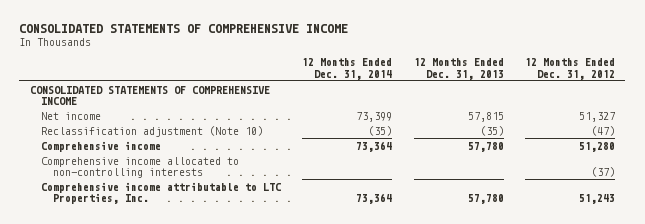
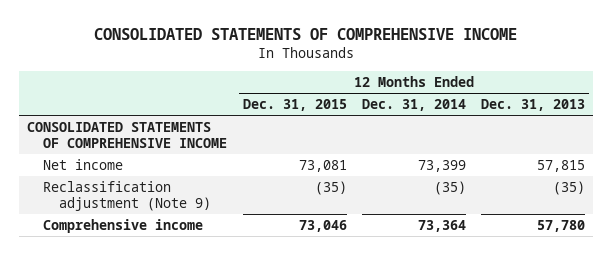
- | 12 Months Ended Dec. 31, 2014 | 12 Months Ended Dec. 31, 2013 | 12 Months Ended Dec. 31, 2012
+ | 12 Months Ended Dec. 31, 2015 | 12 Months Ended Dec. 31, 2014 | 12 Months Ended Dec. 31, 2013
- Reclassification adjustment (Note 10) | (35) | (35) | (47)
+ Reclassification adjustment (Note 9) | (35) | (35) | (35)
- Comprehensive income allocated to non-controlling interests | | | (37)
- Comprehensive income attributable to LTC Properties, Inc. | 73,364 | 57,780 | 51,243

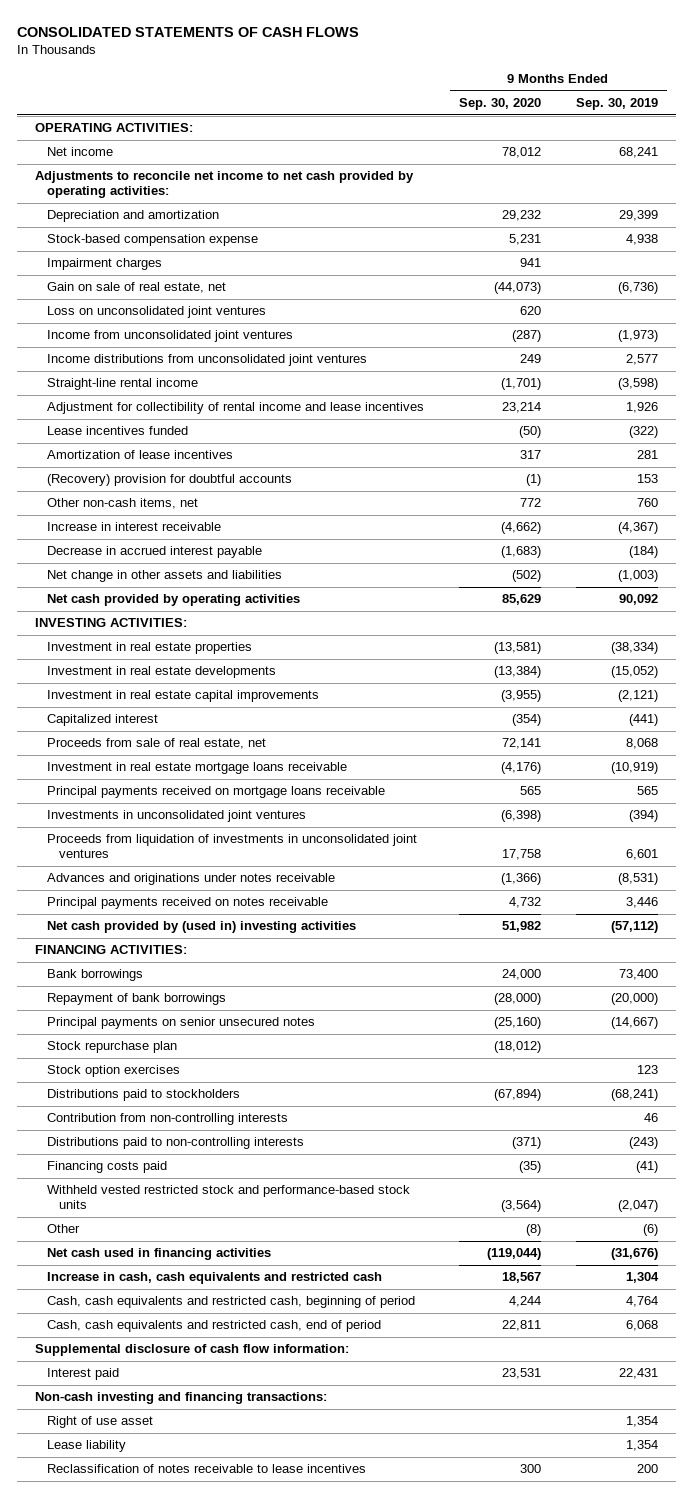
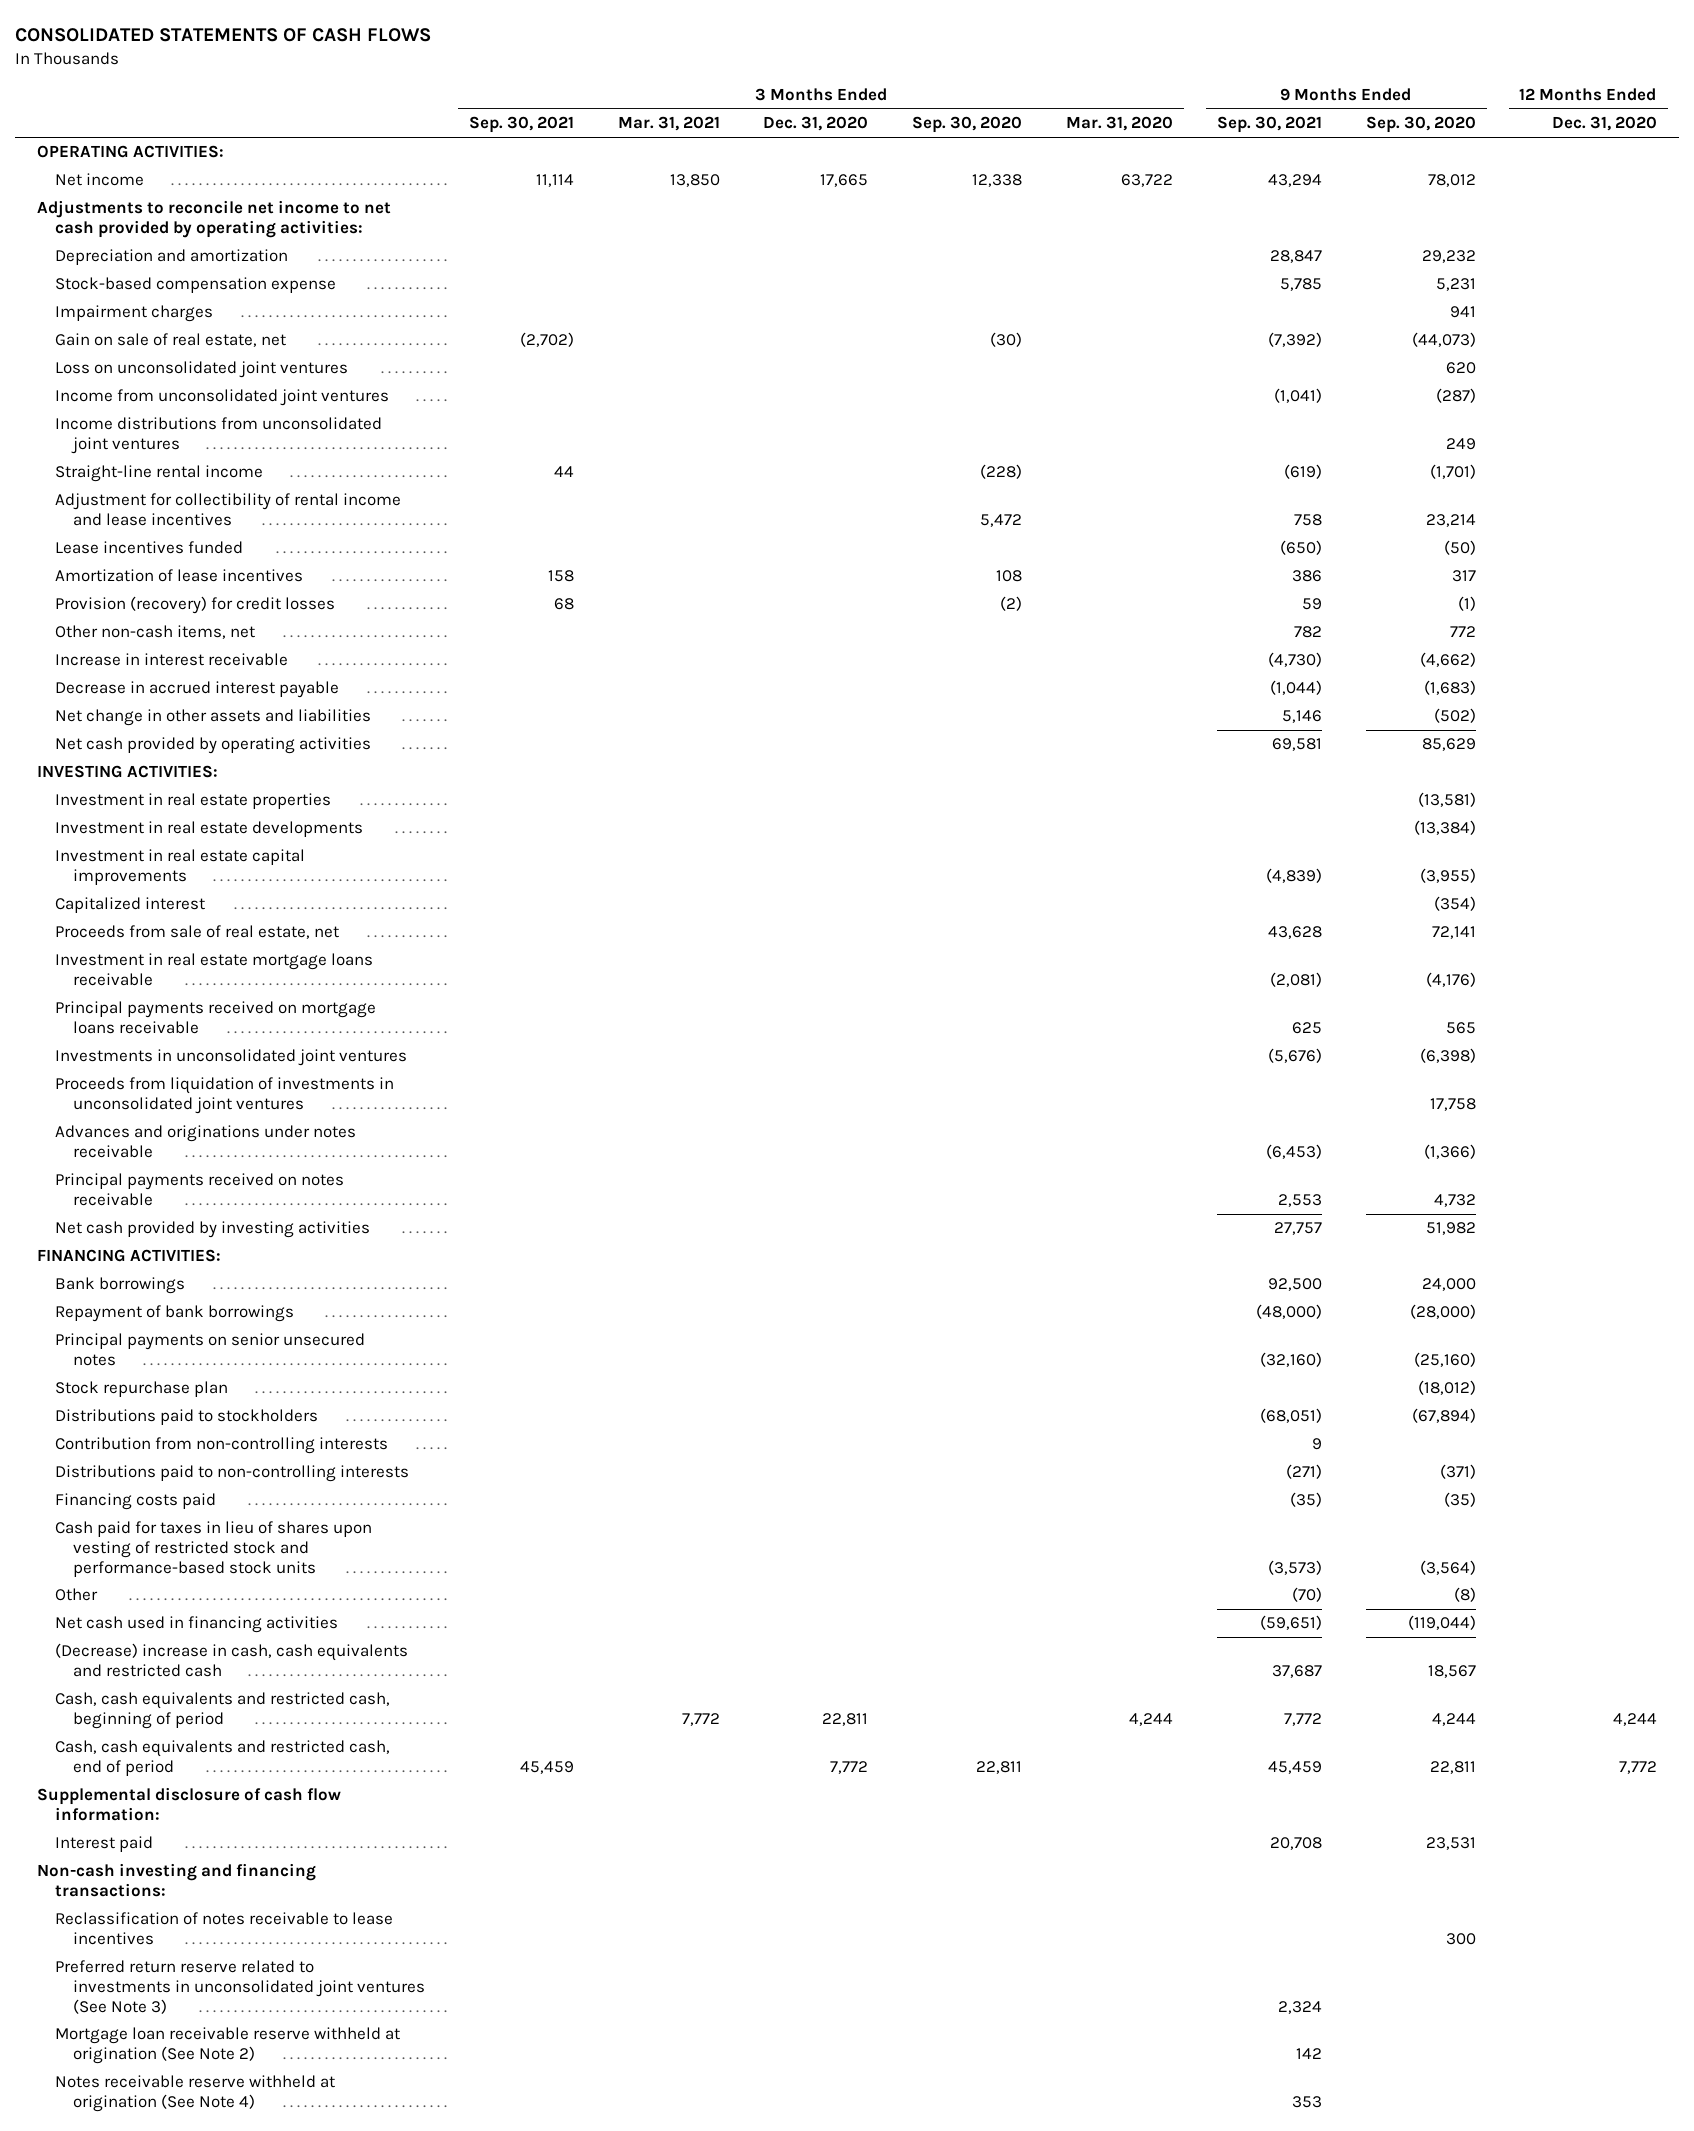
- | 9 Months Ended Sep. 30, 2020 | 9 Months Ended Sep. 30, 2019
+ | 3 Months Ended Sep. 30, 2021 | 3 Months Ended Mar. 31, 2021 | 3 Months Ended Dec. 31, 2020 | 3 Months Ended Sep. 30, 2020 | 3 Months Ended Mar. 31, 2020 | 9 Months Ended Sep. 30, 2021 | 9 Months Ended Sep. 30, 2020 | 12 Months Ended Dec. 31, 2020
- (Recovery) provision for doubtful accounts | (1) | 153
+ Provision (recovery) for credit losses | 68 | | | (2) | | 59 | (1) |
- Net cash provided by (used in) investing activities | 51,982 | (57,112)
+ Net cash provided by investing activities | | | | | | 27,757 | 51,982 |
- Stock option exercises | | 123
- Withheld vested restricted stock and performance-based stock units | (3,564) | (2,047)
+ Cash paid for taxes in lieu of shares upon vesting of restricted stock and performance-based stock units | | | | | | (3,573) | (3,564) |
- Increase in cash, cash equivalents and restricted cash | 18,567 | 1,304
+ (Decrease) increase in cash, cash equivalents and restricted cash | | | | | | 37,687 | 18,567 |
- Right of use asset | | 1,354
- Lease liability | | 1,354
+ Preferred return reserve related to investments in unconsolidated joint ventures (See Note 3) | | | | | | 2,324 | |
+ Mortgage loan receivable reserve withheld at origination (See Note 2) | | | | | | 142 | |
+ Notes receivable reserve withheld at origination (See Note 4) | | | | | | 353 | |

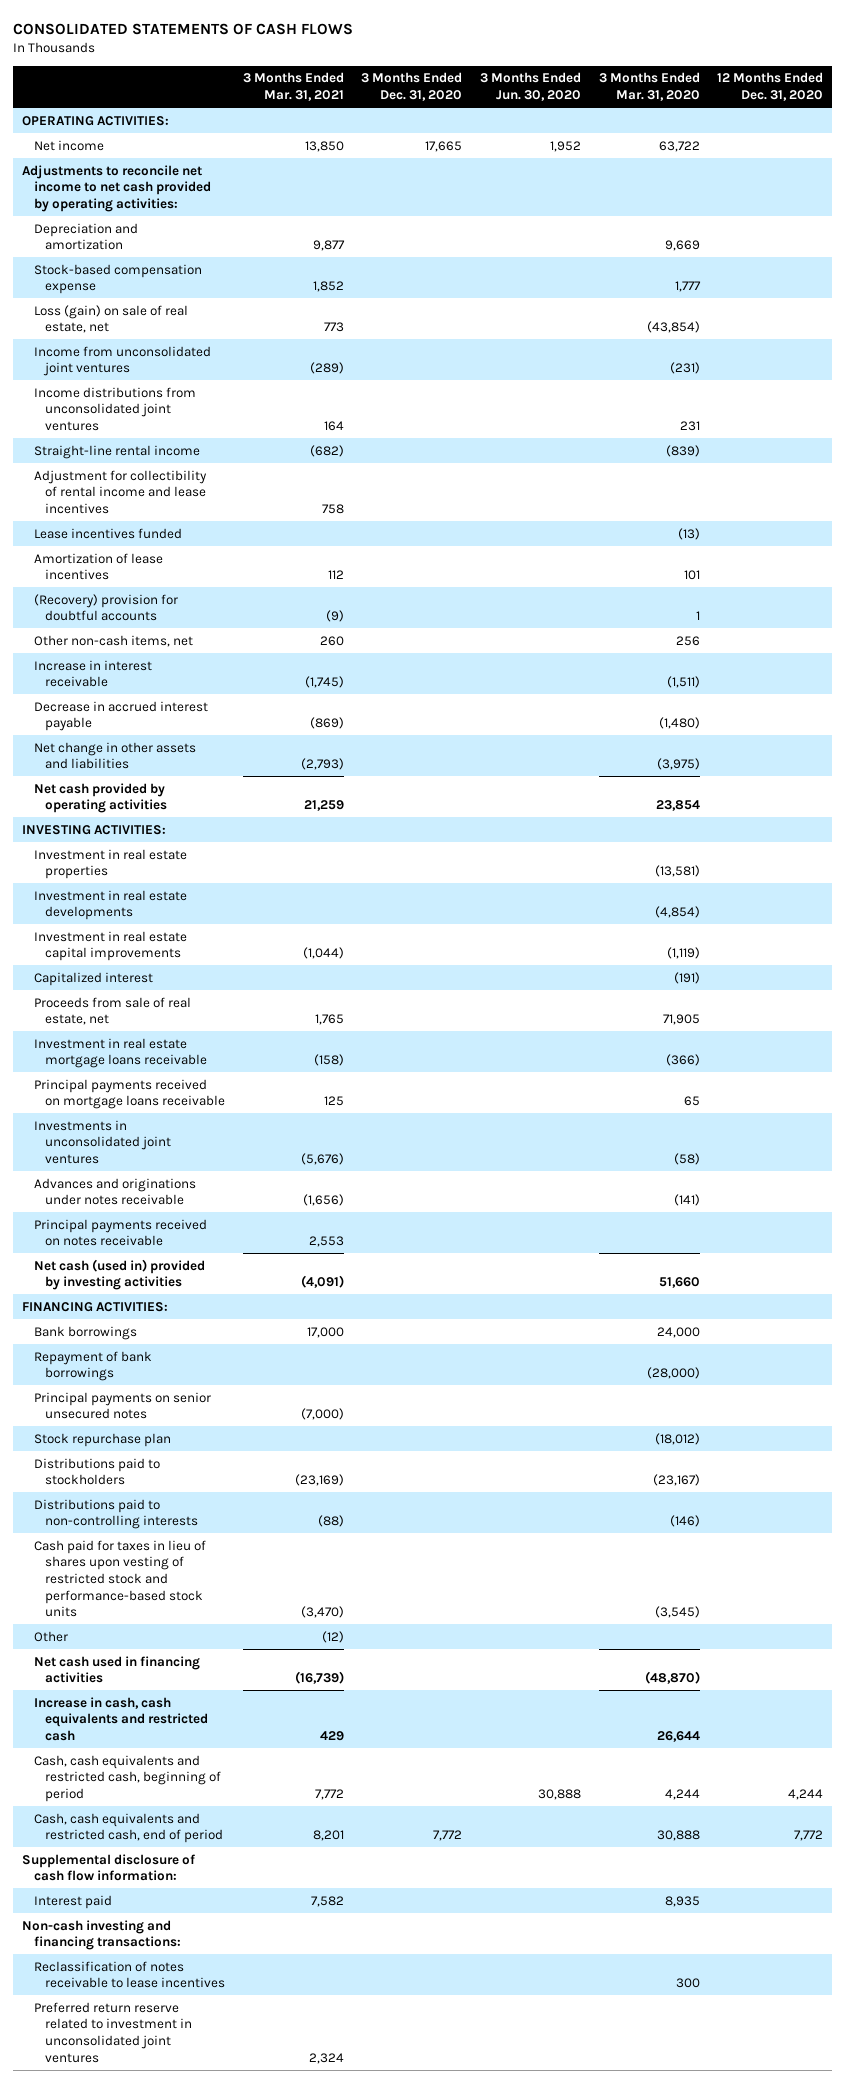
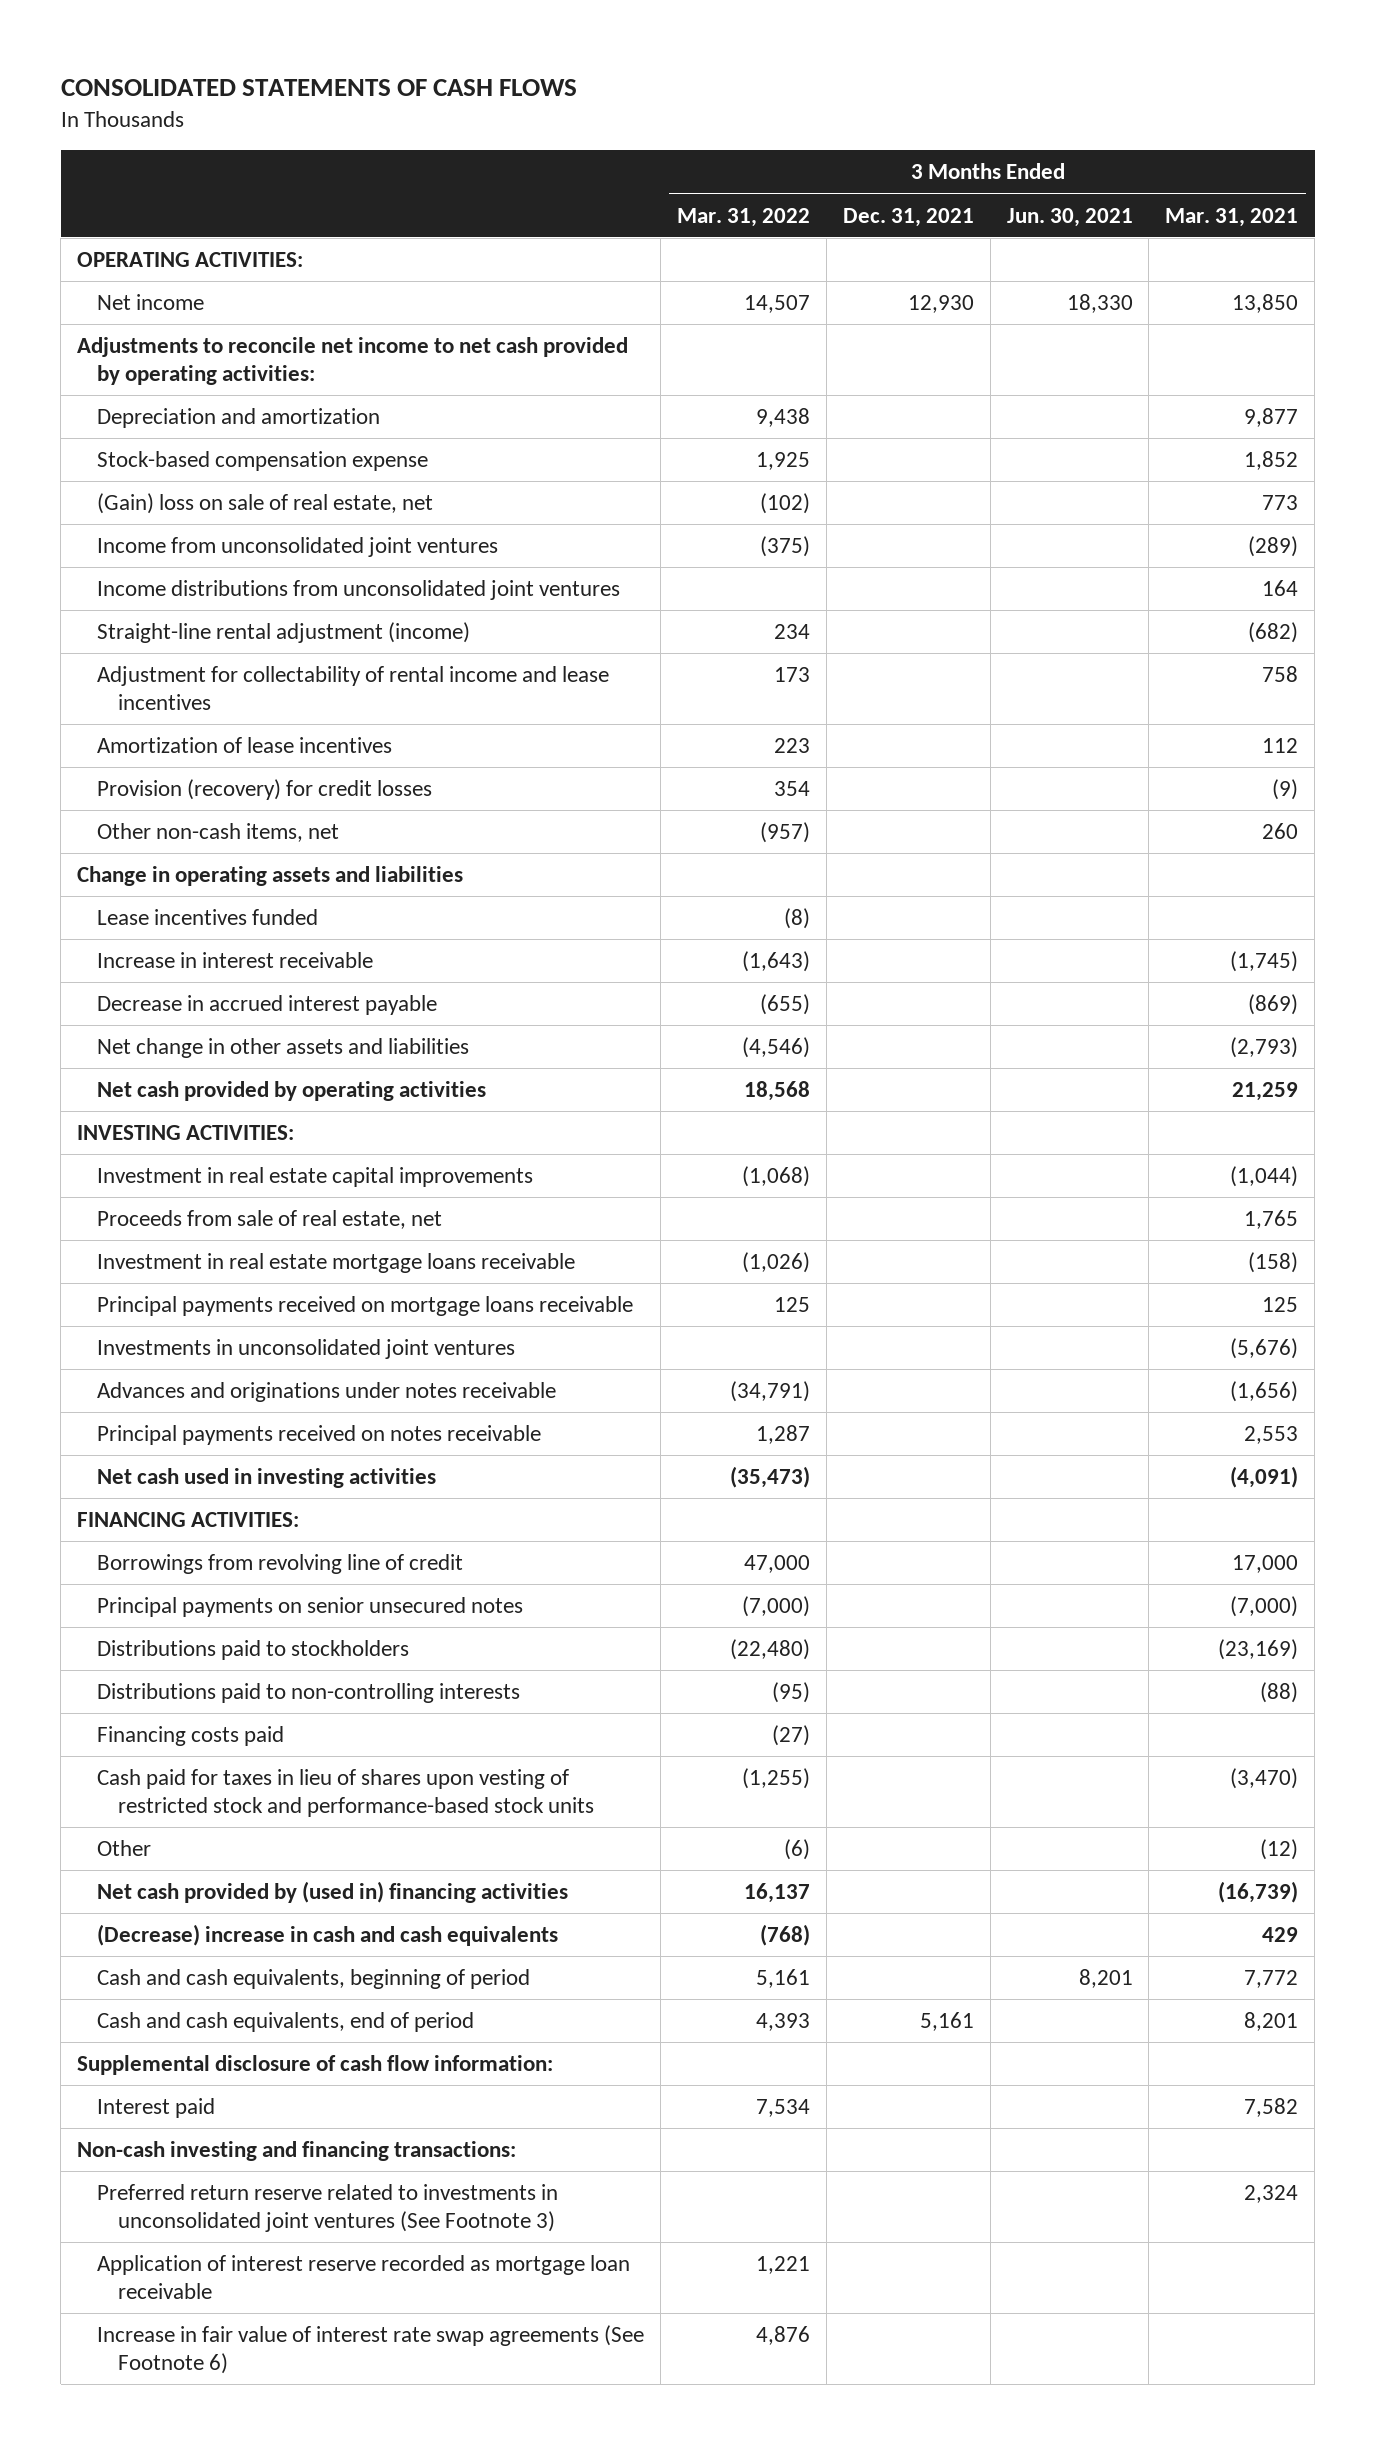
- | 3 Months Ended Mar. 31, 2021 | 3 Months Ended Dec. 31, 2020 | 3 Months Ended Jun. 30, 2020 | 3 Months Ended Mar. 31, 2020 | 12 Months Ended Dec. 31, 2020
+ | 3 Months Ended Mar. 31, 2022 | 3 Months Ended Dec. 31, 2021 | 3 Months Ended Jun. 30, 2021 | 3 Months Ended Mar. 31, 2021
- Loss (gain) on sale of real estate, net | 773 | | | (43,854) |
+ (Gain) loss on sale of real estate, net | (102) | | | 773
- Straight-line rental income | (682) | | | (839) |
- Adjustment for collectibility of rental income and lease incentives | 758 | | | |
+ Straight-line rental adjustment (income) | 234 | | | (682)
+ Adjustment for collectability of rental income and lease incentives | 173 | | | 758
- (Recovery) provision for doubtful accounts | (9) | | | 1 |
+ Provision (recovery) for credit losses | 354 | | | (9)
+ Change in operating assets and liabilities
moved down: Lease incentives funded | (8) | | |
- Investment in real estate properties | | | | (13,581) |
- Investment in real estate developments | | | | (4,854) |
- Capitalized interest | | | | (191) |
- Net cash (used in) provided by investing activities | (4,091) | | | 51,660 |
+ Net cash used in investing activities | (35,473) | | | (4,091)
- Bank borrowings | 17,000 | | | 24,000 |
- Repayment of bank borrowings | | | | (28,000) |
+ Borrowings from revolving line of credit | 47,000 | | | 17,000
- Stock repurchase plan | | | | (18,012) |
+ Financing costs paid | (27) | | |
- Net cash used in financing activities | (16,739) | | | (48,870) |
- Increase in cash, cash equivalents and restricted cash | 429 | | | 26,644 |
- Cash, cash equivalents and restricted cash, beginning of period | 7,772 | | 30,888 | 4,244 | 4,244
- Cash, cash equivalents and restricted cash, end of period | 8,201 | 7,772 | | 30,888 | 7,772
+ Net cash provided by (used in) financing activities | 16,137 | | | (16,739)
+ (Decrease) increase in cash and cash equivalents | (768) | | | 429
+ Cash and cash equivalents, beginning of period | 5,161 | | 8,201 | 7,772
+ Cash and cash equivalents, end of period | 4,393 | 5,161 | | 8,201
- Reclassification of notes receivable to lease incentives | | | | 300 |
- Preferred return reserve related to investment in unconsolidated joint ventures | 2,324 | | | |
+ Preferred return reserve related to investments in unconsolidated joint ventures (See Footnote 3) | | | | 2,324
+ Application of interest reserve recorded as mortgage loan receivable | 1,221 | | |
+ Increase in fair value of interest rate swap agreements (See Footnote 6) | 4,876 | | |

